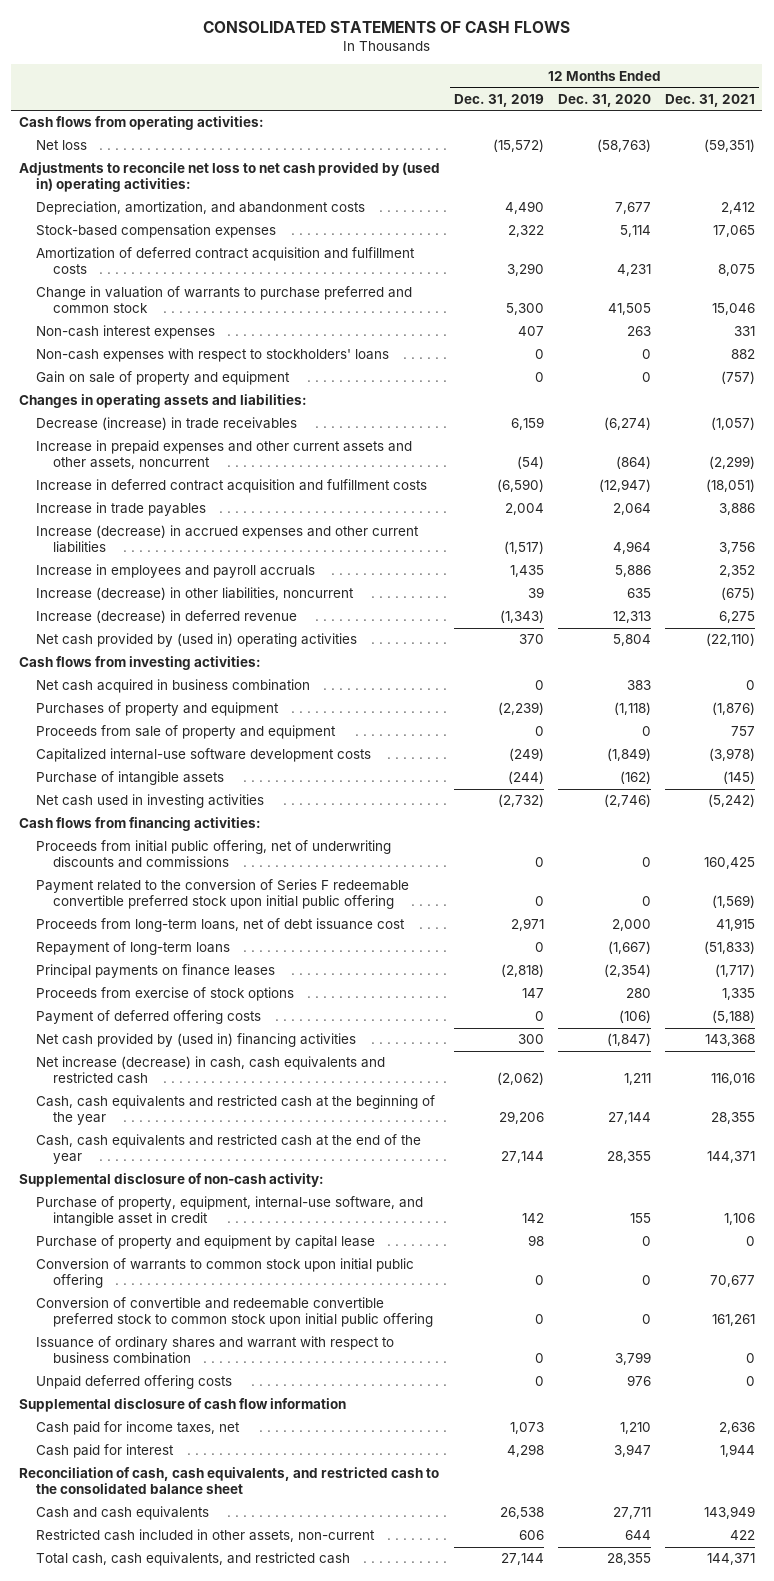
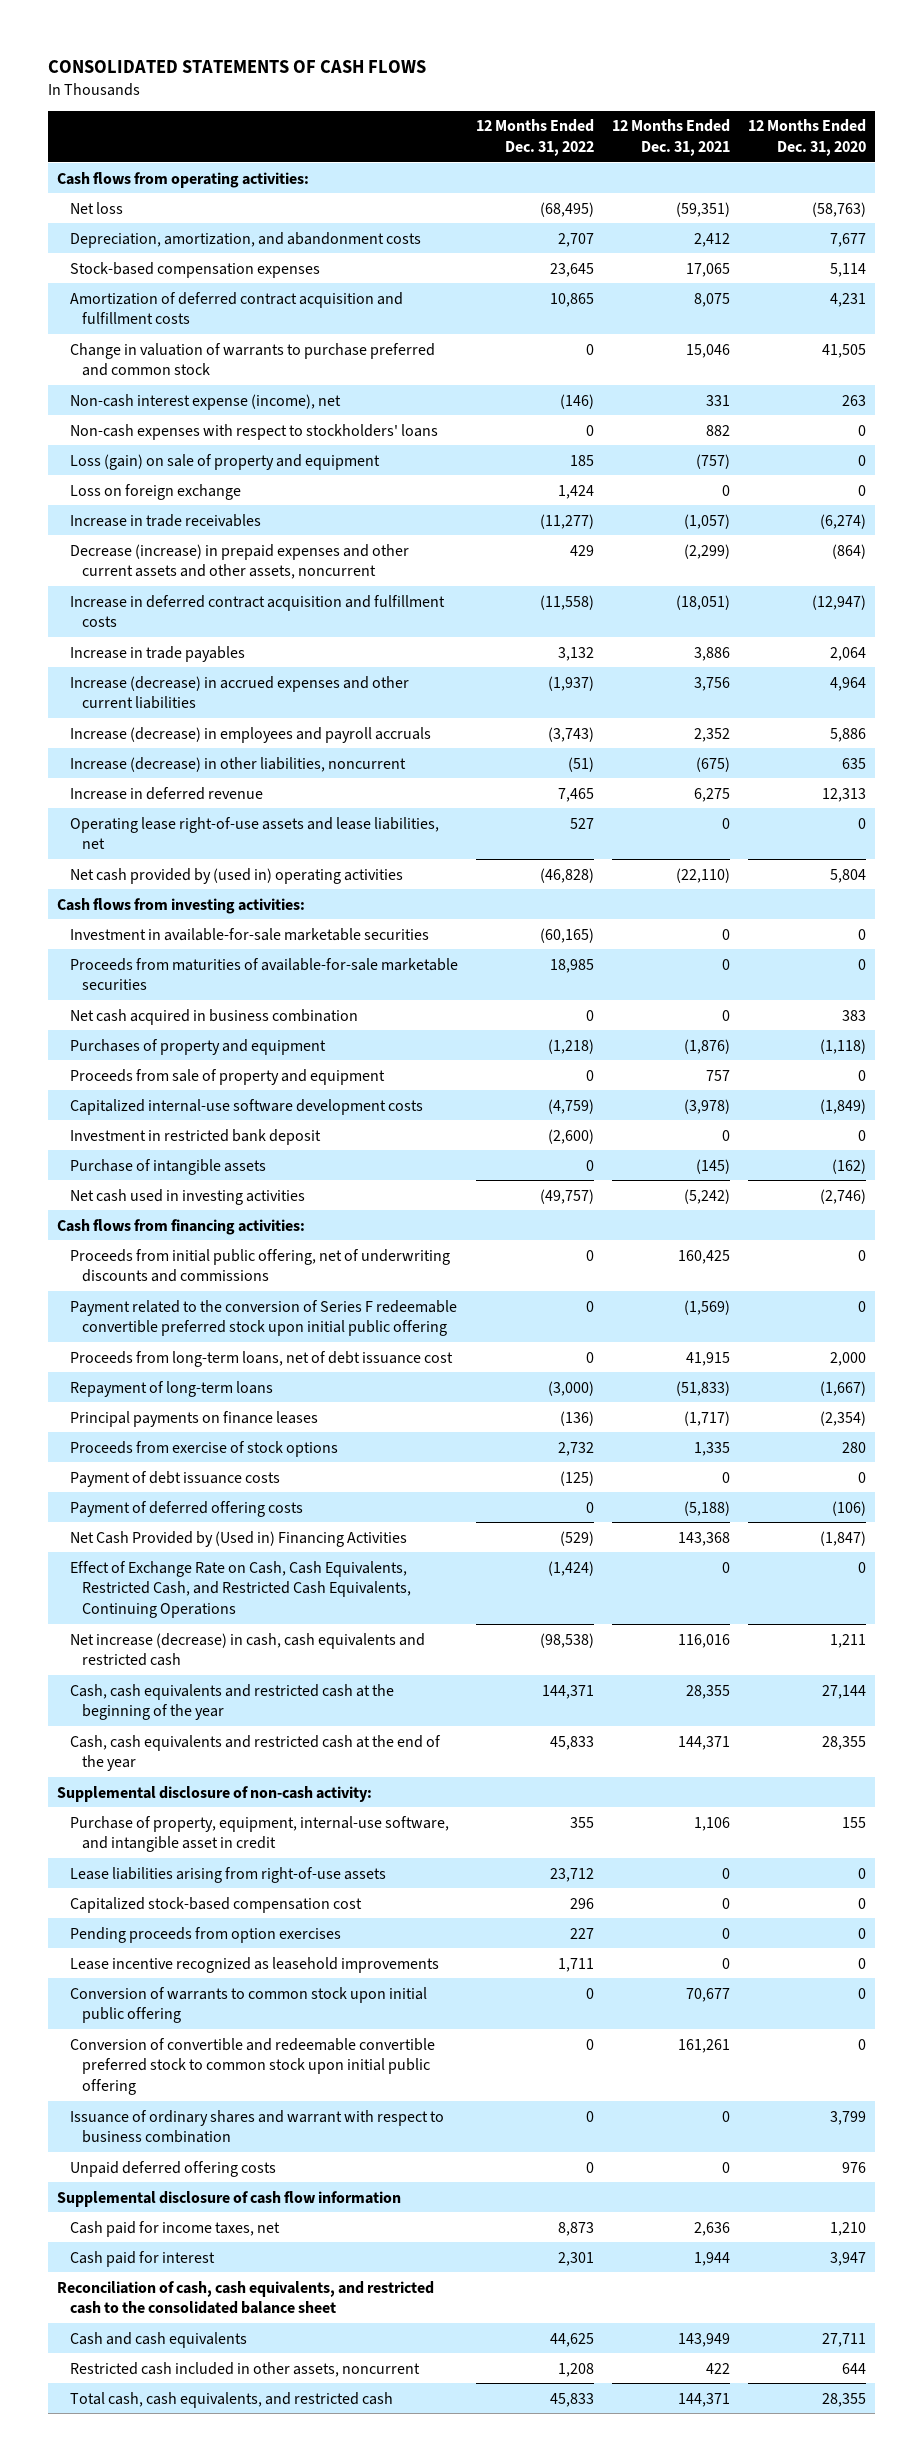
- | 12 Months Ended Dec. 31, 2019 | 12 Months Ended Dec. 31, 2020 | 12 Months Ended Dec. 31, 2021
+ | 12 Months Ended Dec. 31, 2022 | 12 Months Ended Dec. 31, 2021 | 12 Months Ended Dec. 31, 2020
- Adjustments to reconcile net loss to net cash provided by (used in) operating activities:
- Non-cash interest expenses | 407 | 263 | 331
+ Non-cash interest expense (income), net | (146) | 331 | 263
- Gain on sale of property and equipment | 0 | 0 | (757)
- Changes in operating assets and liabilities:
- Decrease (increase) in trade receivables | 6,159 | (6,274) | (1,057)
- Increase in prepaid expenses and other current assets and other assets, noncurrent | (54) | (864) | (2,299)
+ Loss (gain) on sale of property and equipment | 185 | (757) | 0
+ Loss on foreign exchange | 1,424 | 0 | 0
+ Increase in trade receivables | (11,277) | (1,057) | (6,274)
+ Decrease (increase) in prepaid expenses and other current assets and other assets, noncurrent | 429 | (2,299) | (864)
- Increase in employees and payroll accruals | 1,435 | 5,886 | 2,352
+ Increase (decrease) in employees and payroll accruals | (3,743) | 2,352 | 5,886
- Increase (decrease) in deferred revenue | (1,343) | 12,313 | 6,275
+ Increase in deferred revenue | 7,465 | 6,275 | 12,313
+ Operating lease right-of-use assets and lease liabilities, net | 527 | 0 | 0
+ Investment in available-for-sale marketable securities | (60,165) | 0 | 0
+ Proceeds from maturities of available-for-sale marketable securities | 18,985 | 0 | 0
+ Investment in restricted bank deposit | (2,600) | 0 | 0
+ Payment of debt issuance costs | (125) | 0 | 0
- Net cash provided by (used in) financing activities | 300 | (1,847) | 143,368
+ Net Cash Provided by (Used in) Financing Activities | (529) | 143,368 | (1,847)
+ Effect of Exchange Rate on Cash, Cash Equivalents, Restricted Cash, and Restricted Cash Equivalents, Continuing Operations | (1,424) | 0 | 0
- Purchase of property and equipment by capital lease | 98 | 0 | 0
+ Lease liabilities arising from right-of-use assets | 23,712 | 0 | 0
+ Capitalized stock-based compensation cost | 296 | 0 | 0
+ Pending proceeds from option exercises | 227 | 0 | 0
+ Lease incentive recognized as leasehold improvements | 1,711 | 0 | 0
- Restricted cash included in other assets, non-current | 606 | 644 | 422
+ Restricted cash included in other assets, noncurrent | 1,208 | 422 | 644

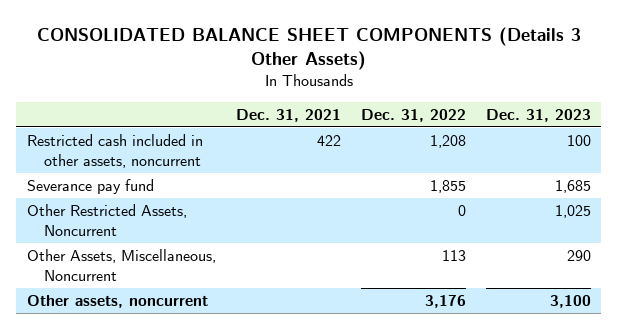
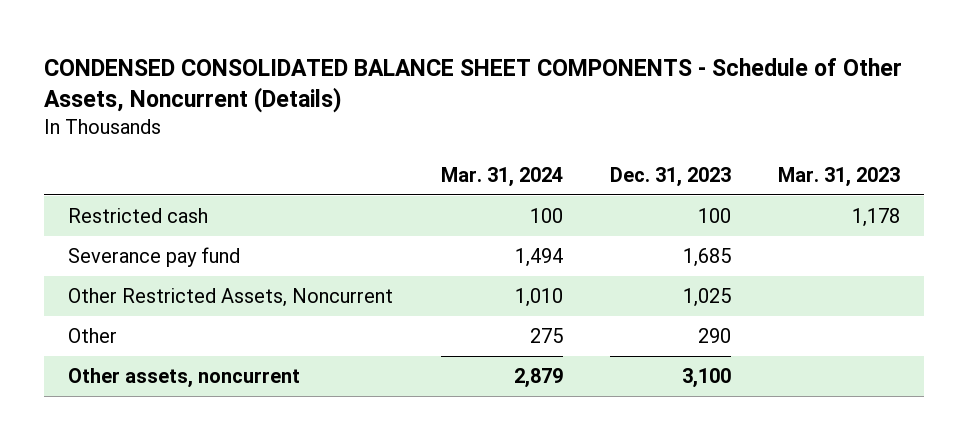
- CONSOLIDATED BALANCE SHEET COMPONENTS (Details 3 Other Assets)
+ CONDENSED CONSOLIDATED BALANCE SHEET COMPONENTS - Schedule of Other Assets, Noncurrent (Details)
- | Dec. 31, 2021 | Dec. 31, 2022 | Dec. 31, 2023
+ | Mar. 31, 2024 | Dec. 31, 2023 | Mar. 31, 2023
- Restricted cash included in other assets, noncurrent | 422 | 1,208 | 100
+ Restricted cash | 100 | 100 | 1,178
- Other Assets, Miscellaneous, Noncurrent | | 113 | 290
+ Other | 275 | 290 |

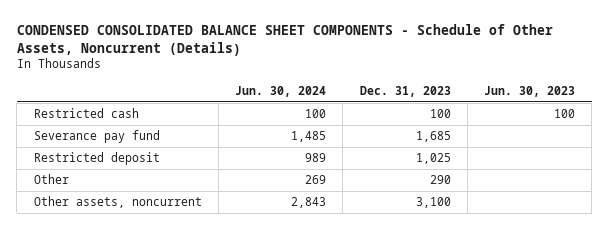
- | Mar. 31, 2024 | Dec. 31, 2023 | Mar. 31, 2023
+ | Jun. 30, 2024 | Dec. 31, 2023 | Jun. 30, 2023
- Other Restricted Assets, Noncurrent | 1,010 | 1,025 |
+ Restricted deposit | 989 | 1,025 |

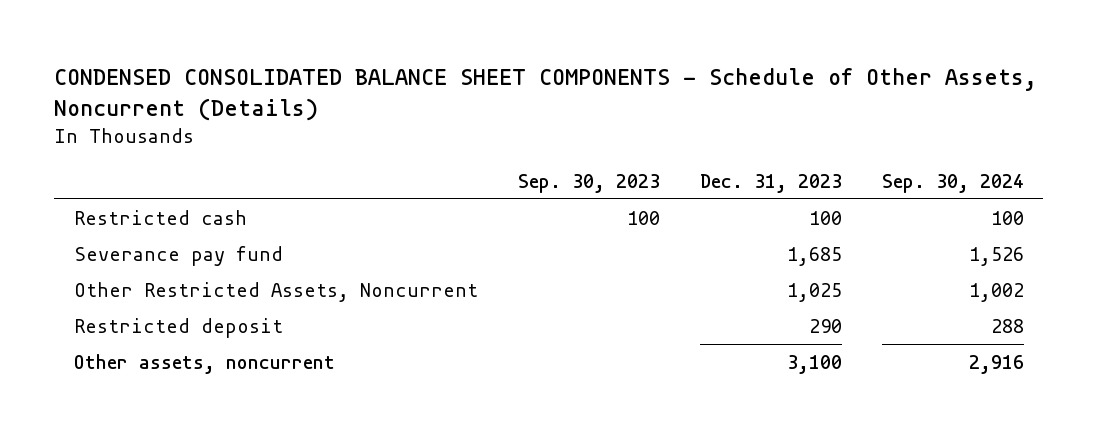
- | Jun. 30, 2024 | Dec. 31, 2023 | Jun. 30, 2023
+ | Sep. 30, 2023 | Dec. 31, 2023 | Sep. 30, 2024
- Restricted deposit | 989 | 1,025 |
- Other | 269 | 290 |
+ Other Restricted Assets, Noncurrent | | 1,025 | 1,002
+ Restricted deposit | | 290 | 288

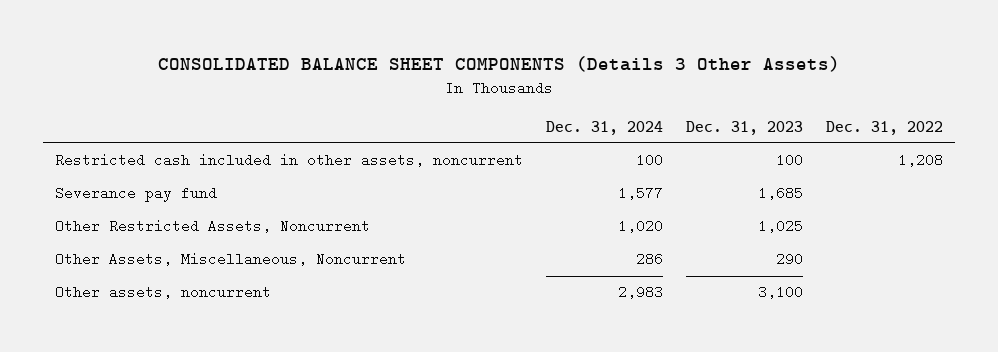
- CONDENSED CONSOLIDATED BALANCE SHEET COMPONENTS - Schedule of Other Assets, Noncurrent (Details)
+ CONSOLIDATED BALANCE SHEET COMPONENTS (Details 3 Other Assets)
- | Sep. 30, 2023 | Dec. 31, 2023 | Sep. 30, 2024
+ | Dec. 31, 2024 | Dec. 31, 2023 | Dec. 31, 2022
- Restricted cash | 100 | 100 | 100
+ Restricted cash included in other assets, noncurrent | 100 | 100 | 1,208
- Restricted deposit | | 290 | 288
+ Other Assets, Miscellaneous, Noncurrent | 286 | 290 |

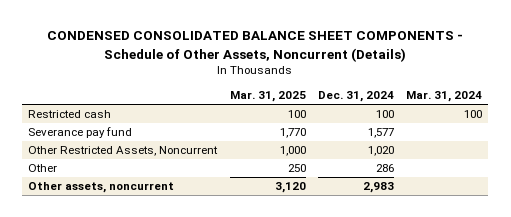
- CONSOLIDATED BALANCE SHEET COMPONENTS (Details 3 Other Assets)
+ CONDENSED CONSOLIDATED BALANCE SHEET COMPONENTS - Schedule of Other Assets, Noncurrent (Details)
- | Dec. 31, 2024 | Dec. 31, 2023 | Dec. 31, 2022
+ | Mar. 31, 2025 | Dec. 31, 2024 | Mar. 31, 2024
- Restricted cash included in other assets, noncurrent | 100 | 100 | 1,208
+ Restricted cash | 100 | 100 | 100
- Other Assets, Miscellaneous, Noncurrent | 286 | 290 |
+ Other | 250 | 286 |

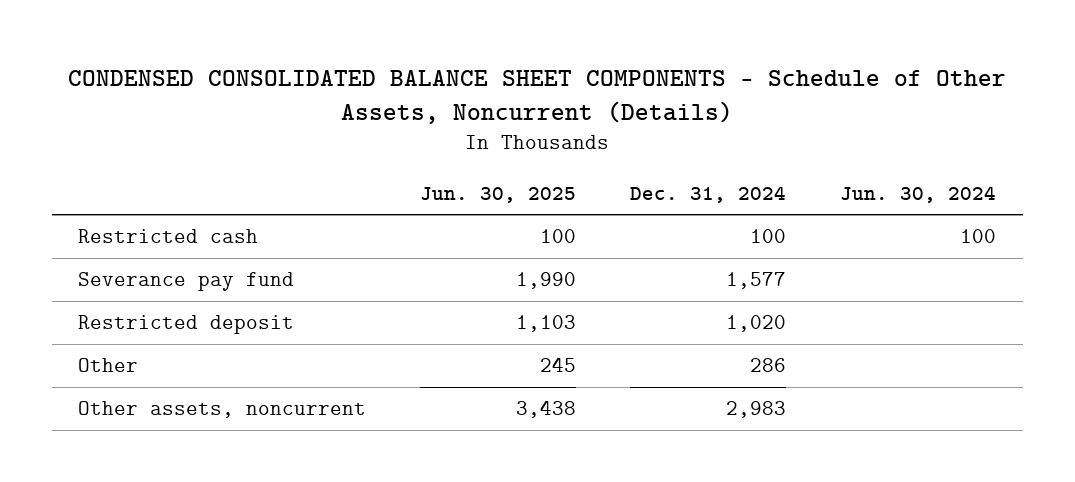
- | Mar. 31, 2025 | Dec. 31, 2024 | Mar. 31, 2024
+ | Jun. 30, 2025 | Dec. 31, 2024 | Jun. 30, 2024
- Other Restricted Assets, Noncurrent | 1,000 | 1,020 |
+ Restricted deposit | 1,103 | 1,020 |

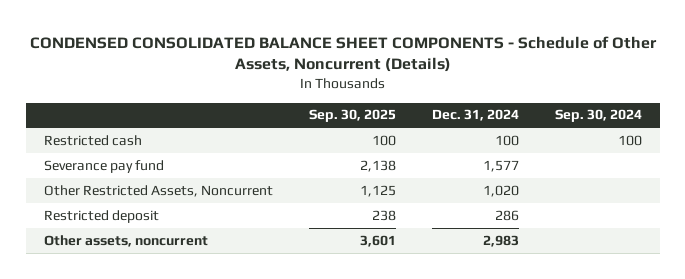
- | Jun. 30, 2025 | Dec. 31, 2024 | Jun. 30, 2024
+ | Sep. 30, 2025 | Dec. 31, 2024 | Sep. 30, 2024
- Restricted deposit | 1,103 | 1,020 |
- Other | 245 | 286 |
+ Other Restricted Assets, Noncurrent | 1,125 | 1,020 |
+ Restricted deposit | 238 | 286 |

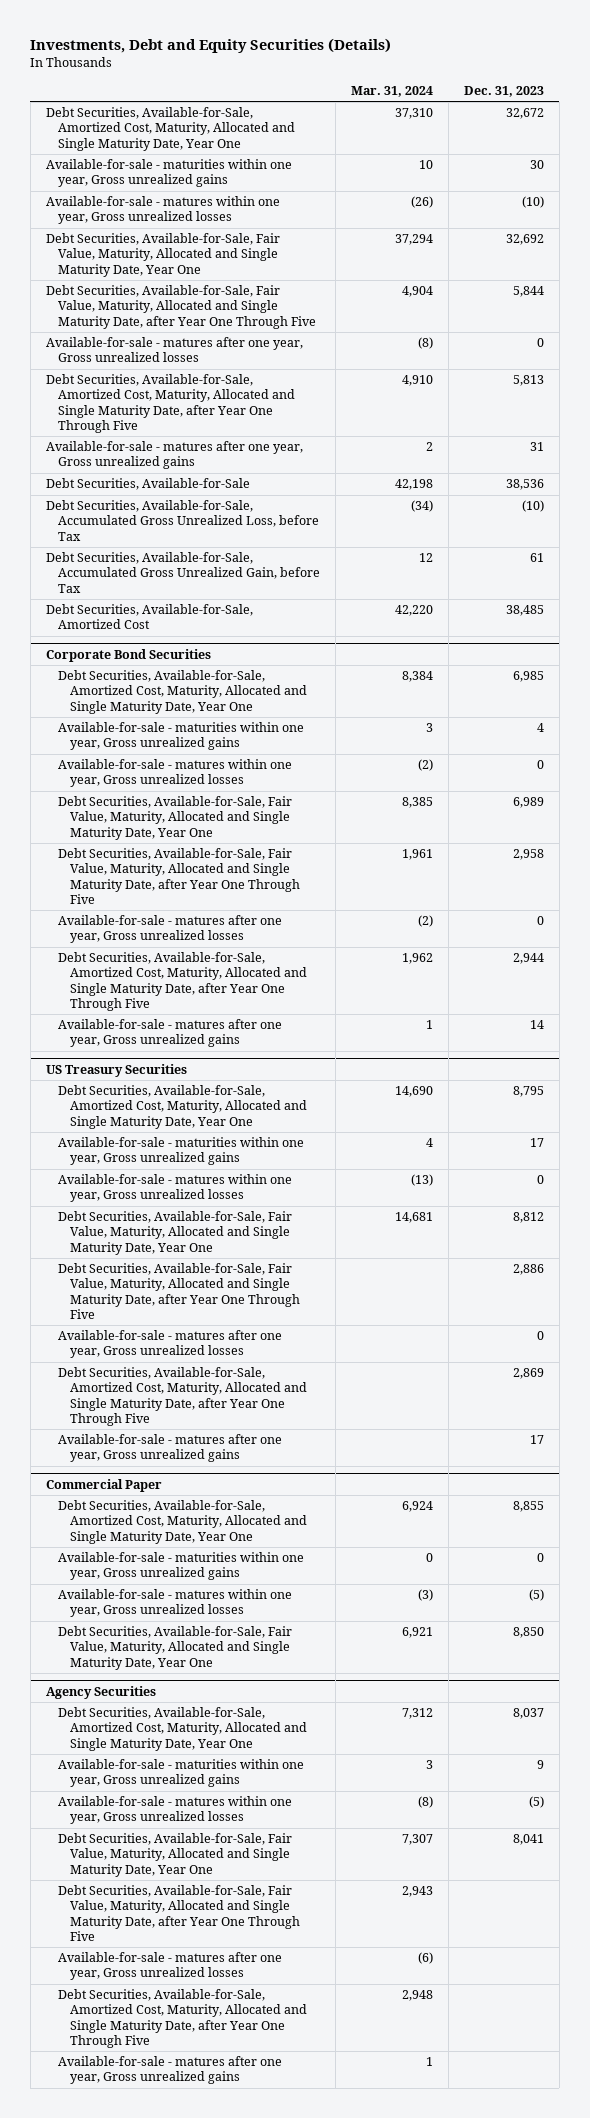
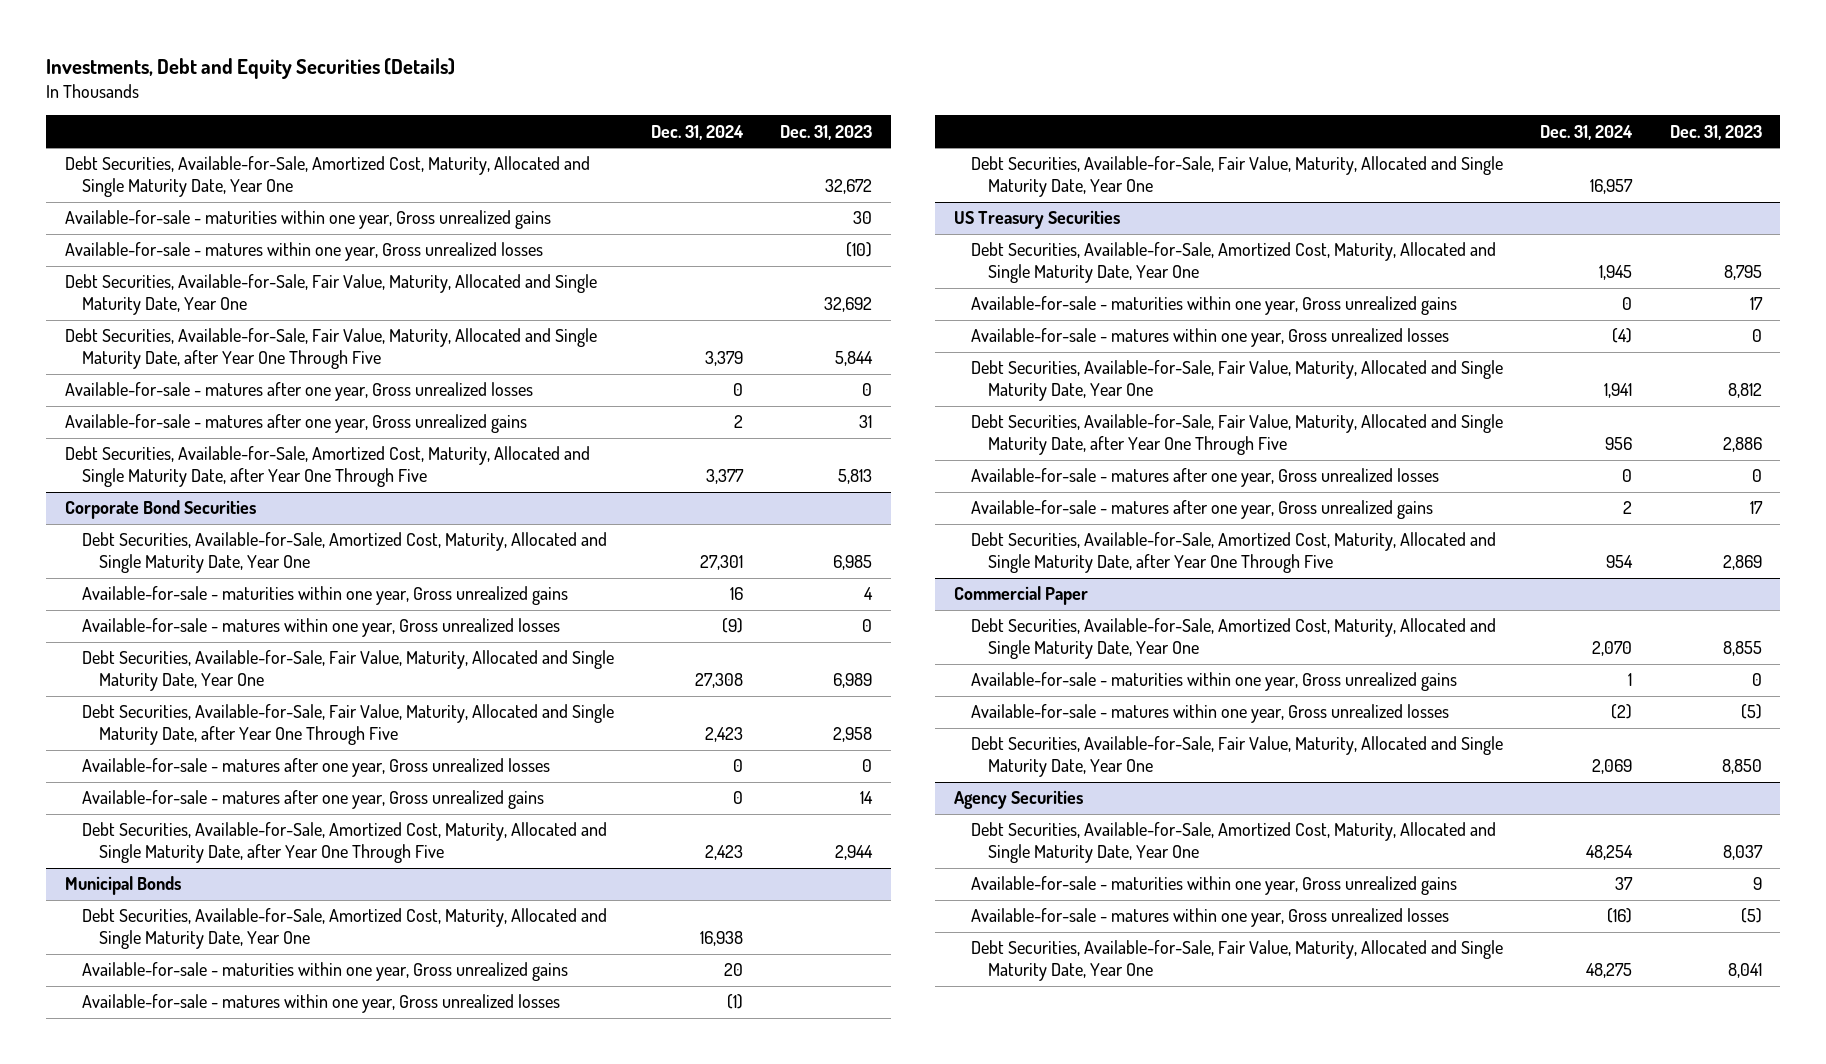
- | Mar. 31, 2024 | Dec. 31, 2023
+ | Dec. 31, 2024 | Dec. 31, 2023
- Debt Securities, Available-for-Sale | 42,198 | 38,536
- Debt Securities, Available-for-Sale, Accumulated Gross Unrealized Loss, before Tax | (34) | (10)
- Debt Securities, Available-for-Sale, Accumulated Gross Unrealized Gain, before Tax | 12 | 61
- Debt Securities, Available-for-Sale, Amortized Cost | 42,220 | 38,485
moved down: Debt Securities, Available-for-Sale, Amortized Cost, Maturity, Allocated and Single Maturity Date, after Year One Through Five | 3,377 | 5,813
@ Corporate Bond Securities
moved down: Debt Securities, Available-for-Sale, Amortized Cost, Maturity, Allocated and Single Maturity Date, after Year One Through Five | 2,423 | 2,944
+ Municipal Bonds
+ Debt Securities, Available-for-Sale, Amortized Cost, Maturity, Allocated and Single Maturity Date, Year One | 16,938 |
+ Available-for-sale - maturities within one year, Gross unrealized gains | 20 |
+ Available-for-sale - matures within one year, Gross unrealized losses | (1) |
+ Debt Securities, Available-for-Sale, Fair Value, Maturity, Allocated and Single Maturity Date, Year One | 16,957 |
@ US Treasury Securities
moved down: Debt Securities, Available-for-Sale, Amortized Cost, Maturity, Allocated and Single Maturity Date, after Year One Through Five | 954 | 2,869
@ Agency Securities
- Debt Securities, Available-for-Sale, Fair Value, Maturity, Allocated and Single Maturity Date, after Year One Through Five | 2,943 |
- Available-for-sale - matures after one year, Gross unrealized losses | (6) |
- Debt Securities, Available-for-Sale, Amortized Cost, Maturity, Allocated and Single Maturity Date, after Year One Through Five | 2,948 |
- Available-for-sale - matures after one year, Gross unrealized gains | 1 |

